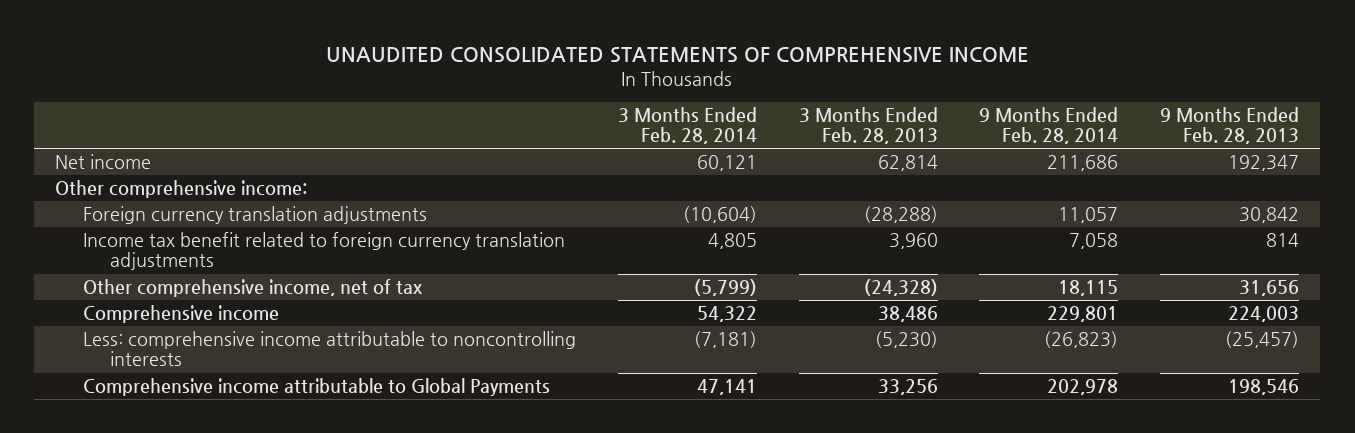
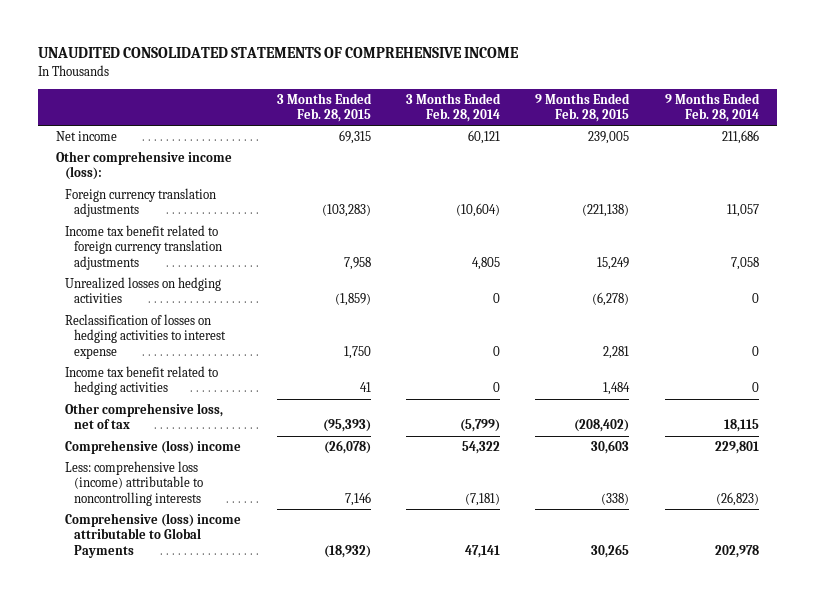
- | 3 Months Ended Feb. 28, 2014 | 3 Months Ended Feb. 28, 2013 | 9 Months Ended Feb. 28, 2014 | 9 Months Ended Feb. 28, 2013
+ | 3 Months Ended Feb. 28, 2015 | 3 Months Ended Feb. 28, 2014 | 9 Months Ended Feb. 28, 2015 | 9 Months Ended Feb. 28, 2014
- Other comprehensive income:
+ Other comprehensive income (loss):
- Other comprehensive income, net of tax | (5,799) | (24,328) | 18,115 | 31,656
- Comprehensive income | 54,322 | 38,486 | 229,801 | 224,003
- Less: comprehensive income attributable to noncontrolling interests | (7,181) | (5,230) | (26,823) | (25,457)
- Comprehensive income attributable to Global Payments | 47,141 | 33,256 | 202,978 | 198,546
+ Unrealized losses on hedging activities | (1,859) | 0 | (6,278) | 0
+ Reclassification of losses on hedging activities to interest expense | 1,750 | 0 | 2,281 | 0
+ Income tax benefit related to hedging activities | 41 | 0 | 1,484 | 0
+ Other comprehensive loss, net of tax | (95,393) | (5,799) | (208,402) | 18,115
+ Comprehensive (loss) income | (26,078) | 54,322 | 30,603 | 229,801
+ Less: comprehensive loss (income) attributable to noncontrolling interests | 7,146 | (7,181) | (338) | (26,823)
+ Comprehensive (loss) income attributable to Global Payments | (18,932) | 47,141 | 30,265 | 202,978

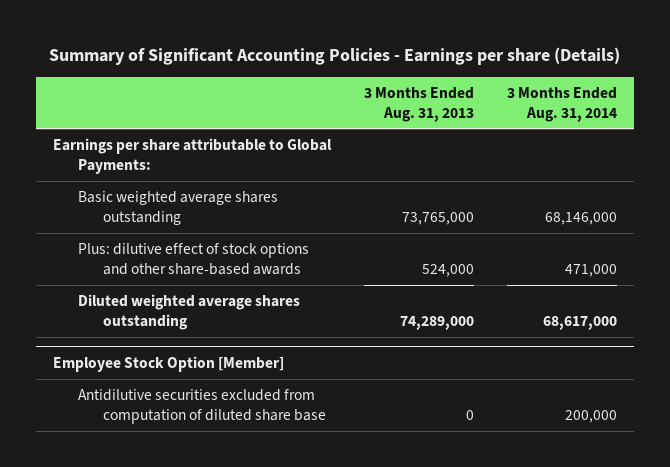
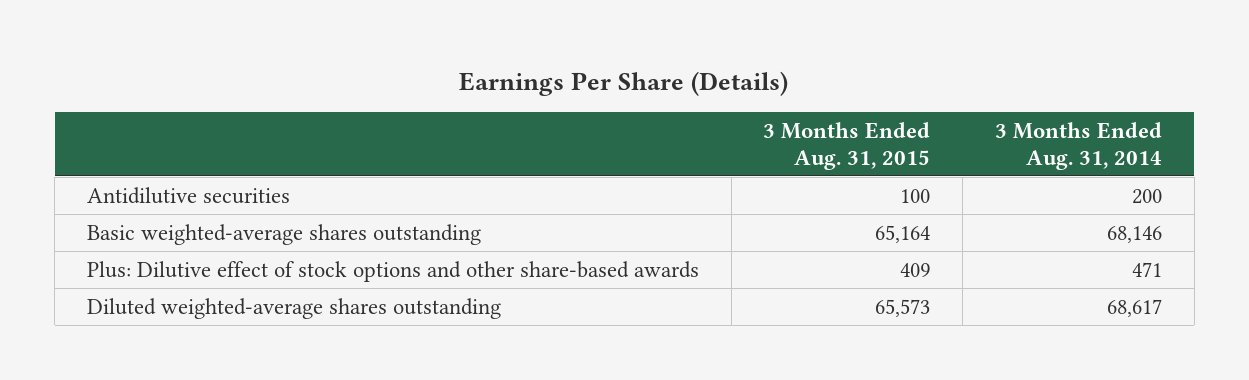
- Summary of Significant Accounting Policies - Earnings per share (Details)
+ Earnings Per Share (Details)
- | 3 Months Ended Aug. 31, 2013 | 3 Months Ended Aug. 31, 2014
+ | 3 Months Ended Aug. 31, 2015 | 3 Months Ended Aug. 31, 2014
- Earnings per share attributable to Global Payments:
- Basic weighted average shares outstanding | 73,765,000 | 68,146,000
- Plus: dilutive effect of stock options and other share-based awards | 524,000 | 471,000
- Diluted weighted average shares outstanding | 74,289,000 | 68,617,000
- Employee Stock Option [Member]
- Antidilutive securities excluded from computation of diluted share base | 0 | 200,000
+ Antidilutive securities | 100 | 200
+ Basic weighted-average shares outstanding | 65,164 | 68,146
+ Plus: Dilutive effect of stock options and other share-based awards | 409 | 471
+ Diluted weighted-average shares outstanding | 65,573 | 68,617

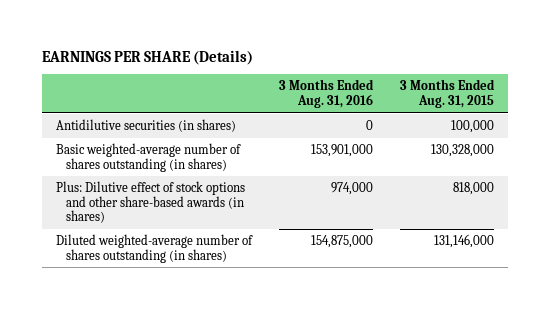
- Earnings Per Share (Details)
+ EARNINGS PER SHARE (Details)
- | 3 Months Ended Aug. 31, 2015 | 3 Months Ended Aug. 31, 2014
+ | 3 Months Ended Aug. 31, 2016 | 3 Months Ended Aug. 31, 2015
- Antidilutive securities | 100 | 200
- Basic weighted-average shares outstanding | 65,164 | 68,146
- Plus: Dilutive effect of stock options and other share-based awards | 409 | 471
- Diluted weighted-average shares outstanding | 65,573 | 68,617
+ Antidilutive securities (in shares) | 0 | 100,000
+ Basic weighted-average number of shares outstanding (in shares) | 153,901,000 | 130,328,000
+ Plus: Dilutive effect of stock options and other share-based awards (in shares) | 974,000 | 818,000
+ Diluted weighted-average number of shares outstanding (in shares) | 154,875,000 | 131,146,000

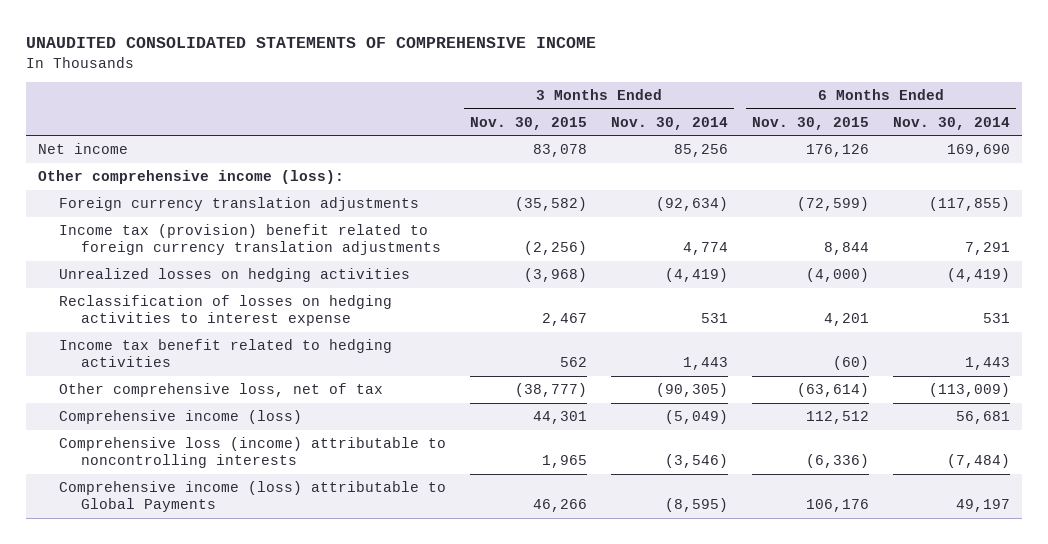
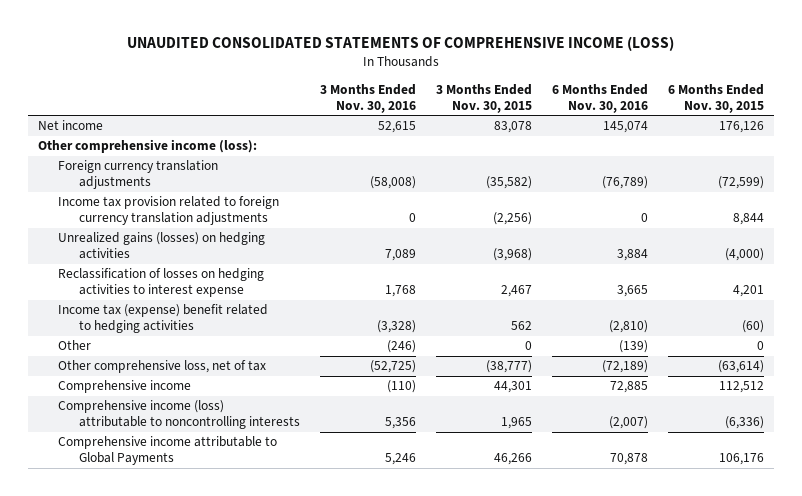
- UNAUDITED CONSOLIDATED STATEMENTS OF COMPREHENSIVE INCOME
+ UNAUDITED CONSOLIDATED STATEMENTS OF COMPREHENSIVE INCOME (LOSS)
- | 3 Months Ended Nov. 30, 2015 | 3 Months Ended Nov. 30, 2014 | 6 Months Ended Nov. 30, 2015 | 6 Months Ended Nov. 30, 2014
+ | 3 Months Ended Nov. 30, 2016 | 3 Months Ended Nov. 30, 2015 | 6 Months Ended Nov. 30, 2016 | 6 Months Ended Nov. 30, 2015
- Income tax (provision) benefit related to foreign currency translation adjustments | (2,256) | 4,774 | 8,844 | 7,291
- Unrealized losses on hedging activities | (3,968) | (4,419) | (4,000) | (4,419)
+ Income tax provision related to foreign currency translation adjustments | 0 | (2,256) | 0 | 8,844
+ Unrealized gains (losses) on hedging activities | 7,089 | (3,968) | 3,884 | (4,000)
- Income tax benefit related to hedging activities | 562 | 1,443 | (60) | 1,443
+ Income tax (expense) benefit related to hedging activities | (3,328) | 562 | (2,810) | (60)
+ Other | (246) | 0 | (139) | 0
- Comprehensive income (loss) | 44,301 | (5,049) | 112,512 | 56,681
- Comprehensive loss (income) attributable to noncontrolling interests | 1,965 | (3,546) | (6,336) | (7,484)
- Comprehensive income (loss) attributable to Global Payments | 46,266 | (8,595) | 106,176 | 49,197
+ Comprehensive income | (110) | 44,301 | 72,885 | 112,512
+ Comprehensive income (loss) attributable to noncontrolling interests | 5,356 | 1,965 | (2,007) | (6,336)
+ Comprehensive income attributable to Global Payments | 5,246 | 46,266 | 70,878 | 106,176

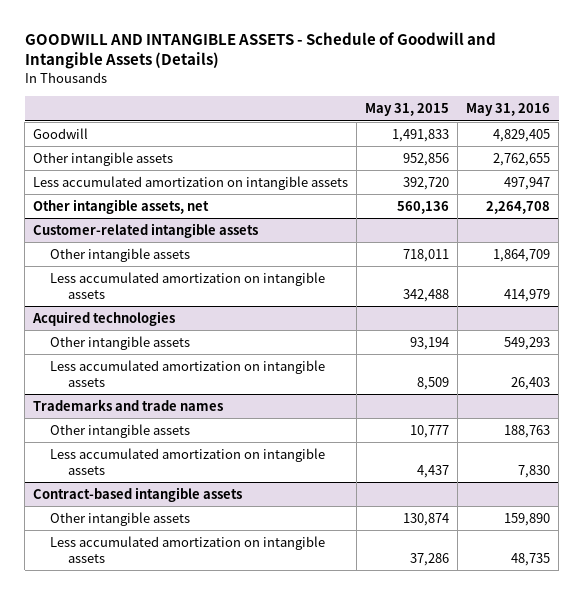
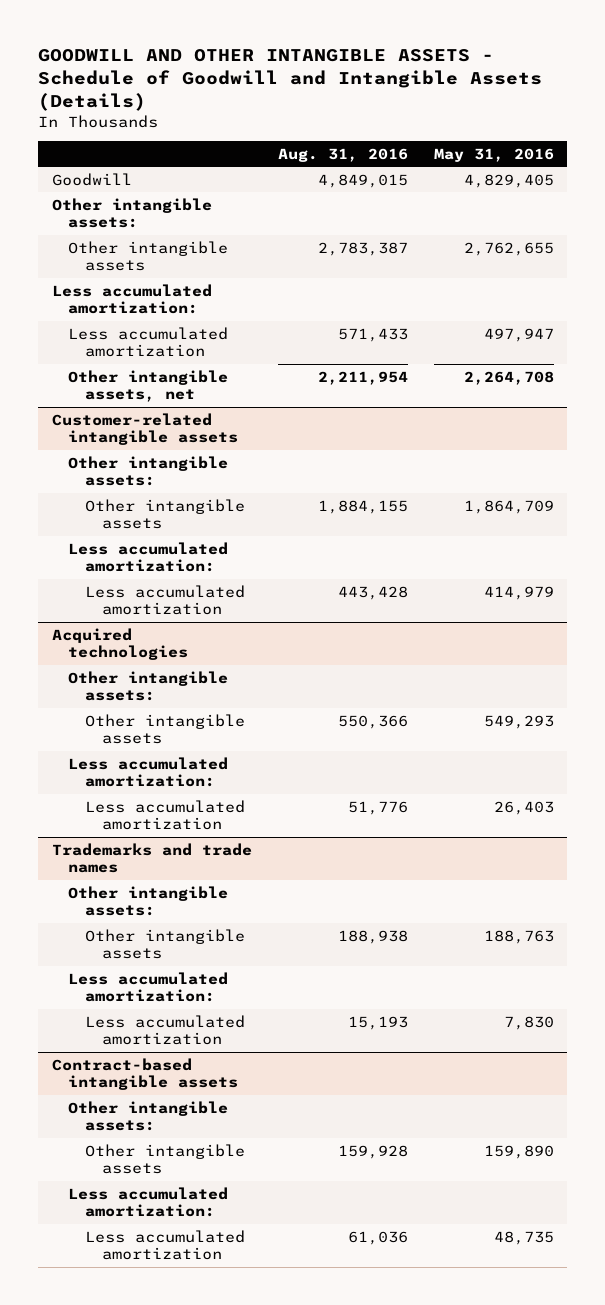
- GOODWILL AND INTANGIBLE ASSETS - Schedule of Goodwill and Intangible Assets (Details)
+ GOODWILL AND OTHER INTANGIBLE ASSETS - Schedule of Goodwill and Intangible Assets (Details)
- | May 31, 2015 | May 31, 2016
+ | Aug. 31, 2016 | May 31, 2016
+ Other intangible assets:
- Less accumulated amortization on intangible assets | 392,720 | 497,947
+ Less accumulated amortization:
+ Less accumulated amortization | 571,433 | 497,947
@ Customer-related intangible assets
+ Other intangible assets:
- Less accumulated amortization on intangible assets | 342,488 | 414,979
+ Less accumulated amortization:
+ Less accumulated amortization | 443,428 | 414,979
@ Acquired technologies
+ Other intangible assets:
- Less accumulated amortization on intangible assets | 8,509 | 26,403
+ Less accumulated amortization:
+ Less accumulated amortization | 51,776 | 26,403
@ Trademarks and trade names
+ Other intangible assets:
- Less accumulated amortization on intangible assets | 4,437 | 7,830
+ Less accumulated amortization:
+ Less accumulated amortization | 15,193 | 7,830
@ Contract-based intangible assets
+ Other intangible assets:
- Less accumulated amortization on intangible assets | 37,286 | 48,735
+ Less accumulated amortization:
+ Less accumulated amortization | 61,036 | 48,735

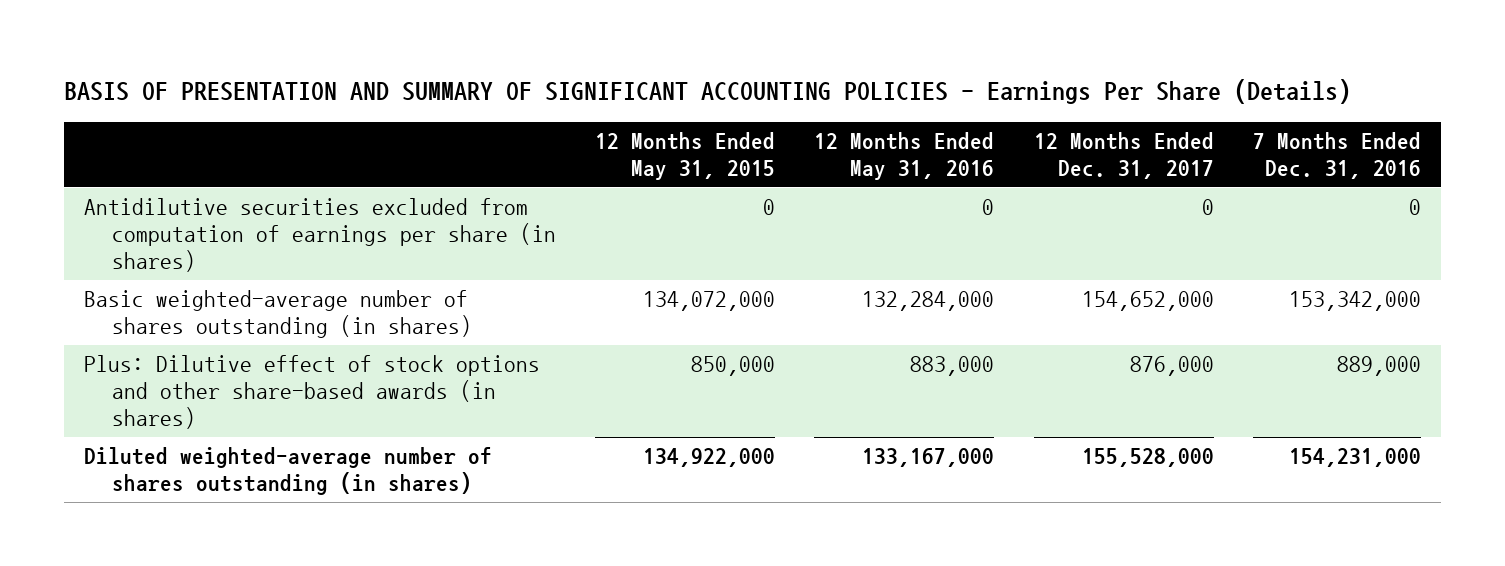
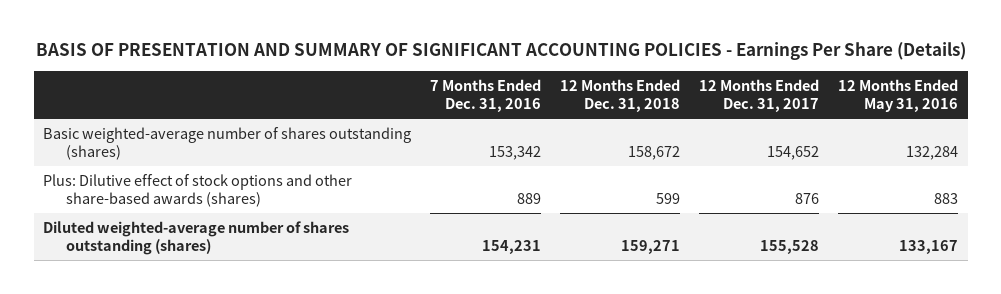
- | 12 Months Ended May 31, 2015 | 12 Months Ended May 31, 2016 | 12 Months Ended Dec. 31, 2017 | 7 Months Ended Dec. 31, 2016
+ | 7 Months Ended Dec. 31, 2016 | 12 Months Ended Dec. 31, 2018 | 12 Months Ended Dec. 31, 2017 | 12 Months Ended May 31, 2016
- Antidilutive securities excluded from computation of earnings per share (in shares) | 0 | 0 | 0 | 0
- Basic weighted-average number of shares outstanding (in shares) | 134,072,000 | 132,284,000 | 154,652,000 | 153,342,000
- Plus: Dilutive effect of stock options and other share-based awards (in shares) | 850,000 | 883,000 | 876,000 | 889,000
- Diluted weighted-average number of shares outstanding (in shares) | 134,922,000 | 133,167,000 | 155,528,000 | 154,231,000
+ Basic weighted-average number of shares outstanding (shares) | 153,342 | 158,672 | 154,652 | 132,284
+ Plus: Dilutive effect of stock options and other share-based awards (shares) | 889 | 599 | 876 | 883
+ Diluted weighted-average number of shares outstanding (shares) | 154,231 | 159,271 | 155,528 | 133,167

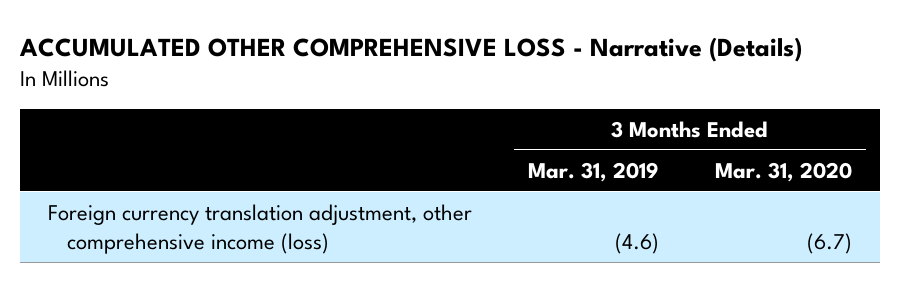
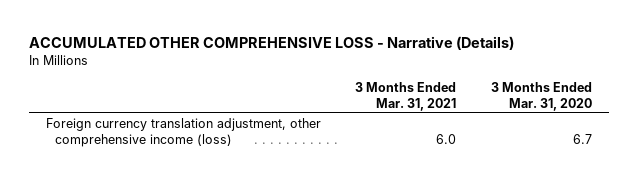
- | 3 Months Ended Mar. 31, 2019 | 3 Months Ended Mar. 31, 2020
+ | 3 Months Ended Mar. 31, 2021 | 3 Months Ended Mar. 31, 2020
- Foreign currency translation adjustment, other comprehensive income (loss) | (4.6) | (6.7)
+ Foreign currency translation adjustment, other comprehensive income (loss) | 6.0 | 6.7

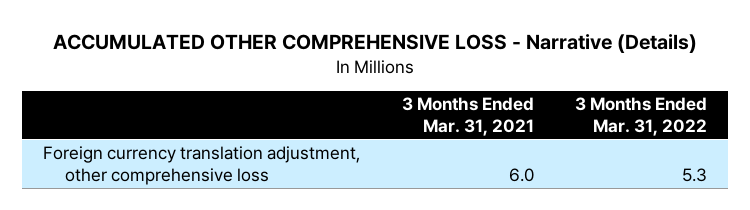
- | 3 Months Ended Mar. 31, 2021 | 3 Months Ended Mar. 31, 2020
+ | 3 Months Ended Mar. 31, 2021 | 3 Months Ended Mar. 31, 2022
- Foreign currency translation adjustment, other comprehensive income (loss) | 6.0 | 6.7
+ Foreign currency translation adjustment, other comprehensive loss | 6.0 | 5.3

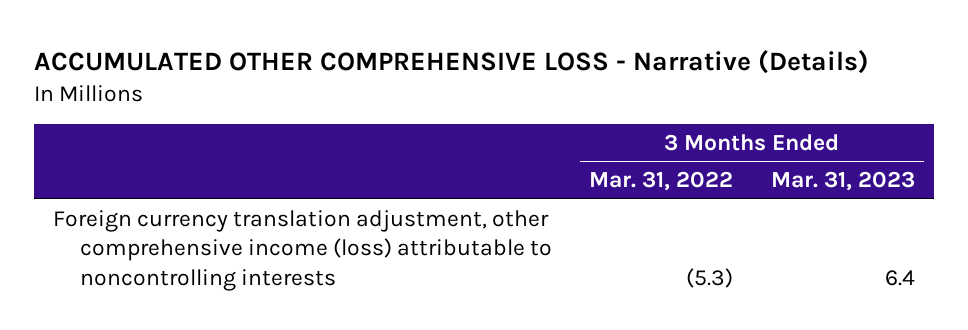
- | 3 Months Ended Mar. 31, 2021 | 3 Months Ended Mar. 31, 2022
+ | 3 Months Ended Mar. 31, 2022 | 3 Months Ended Mar. 31, 2023
- Foreign currency translation adjustment, other comprehensive loss | 6.0 | 5.3
+ Foreign currency translation adjustment, other comprehensive income (loss) attributable to noncontrolling interests | (5.3) | 6.4

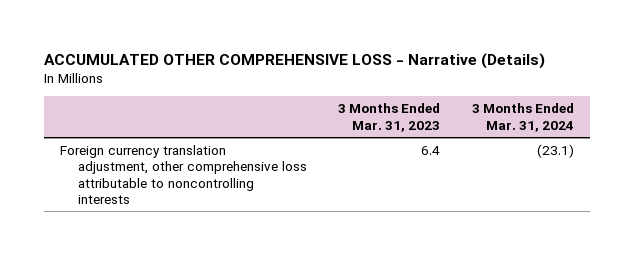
- | 3 Months Ended Mar. 31, 2022 | 3 Months Ended Mar. 31, 2023
+ | 3 Months Ended Mar. 31, 2023 | 3 Months Ended Mar. 31, 2024
- Foreign currency translation adjustment, other comprehensive income (loss) attributable to noncontrolling interests | (5.3) | 6.4
+ Foreign currency translation adjustment, other comprehensive loss attributable to noncontrolling interests | 6.4 | (23.1)

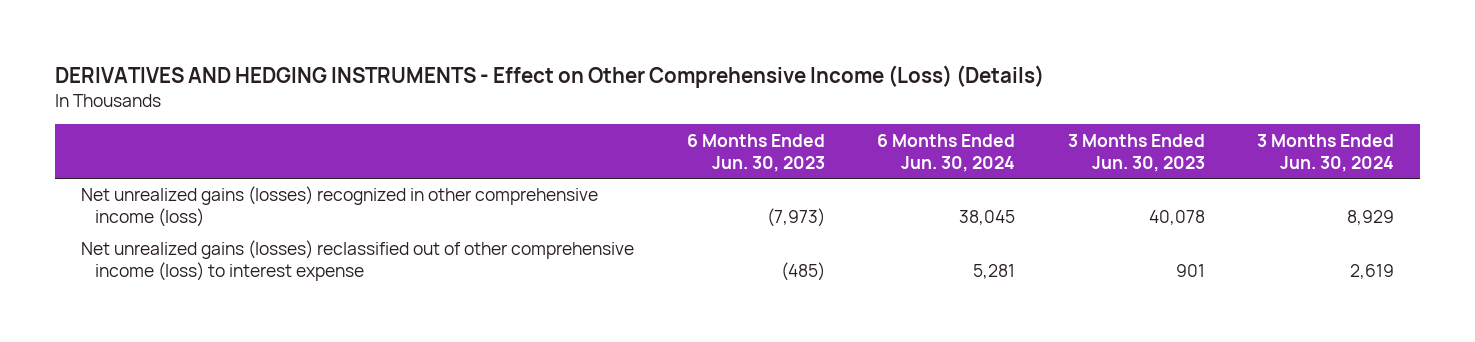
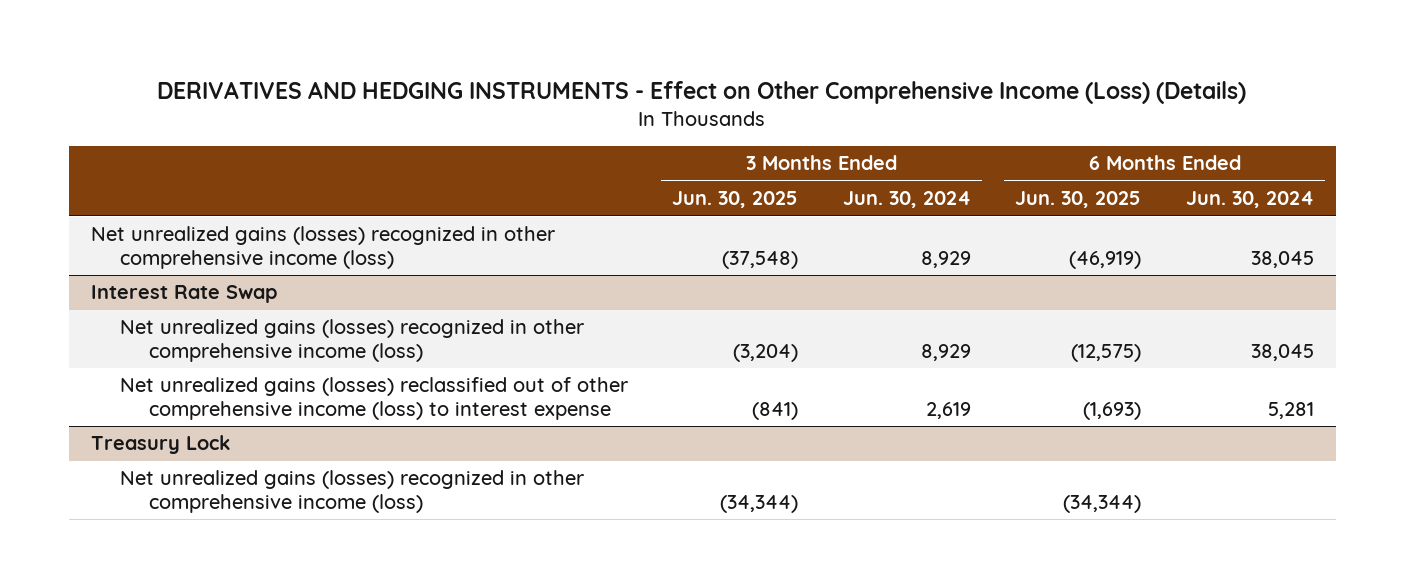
- | 6 Months Ended Jun. 30, 2023 | 6 Months Ended Jun. 30, 2024 | 3 Months Ended Jun. 30, 2023 | 3 Months Ended Jun. 30, 2024
+ | 3 Months Ended Jun. 30, 2025 | 3 Months Ended Jun. 30, 2024 | 6 Months Ended Jun. 30, 2025 | 6 Months Ended Jun. 30, 2024
+ Interest Rate Swap
+ Net unrealized gains (losses) recognized in other comprehensive income (loss) | (3,204) | 8,929 | (12,575) | 38,045
+ Treasury Lock
+ Net unrealized gains (losses) recognized in other comprehensive income (loss) | (34,344) | | (34,344) |

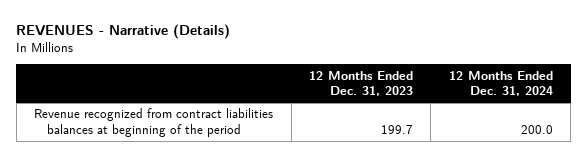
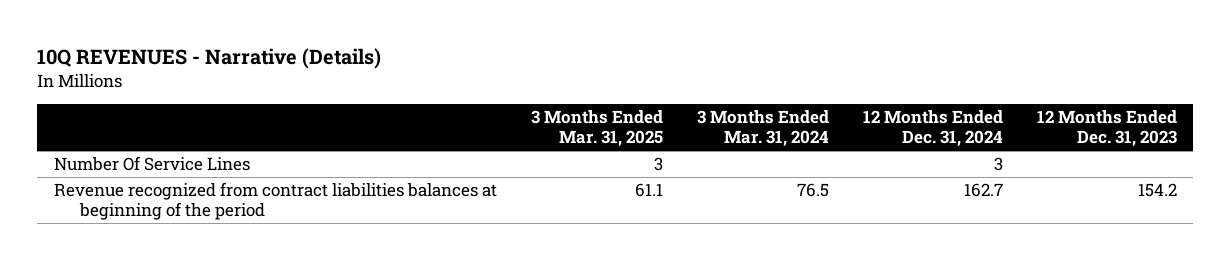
- REVENUES - Narrative (Details)
+ 10Q REVENUES - Narrative (Details)
- | 12 Months Ended Dec. 31, 2023 | 12 Months Ended Dec. 31, 2024
+ | 3 Months Ended Mar. 31, 2025 | 3 Months Ended Mar. 31, 2024 | 12 Months Ended Dec. 31, 2024 | 12 Months Ended Dec. 31, 2023
- Revenue recognized from contract liabilities balances at beginning of the period | 199.7 | 200.0
+ Number Of Service Lines | 3 | | 3 |
+ Revenue recognized from contract liabilities balances at beginning of the period | 61.1 | 76.5 | 162.7 | 154.2

